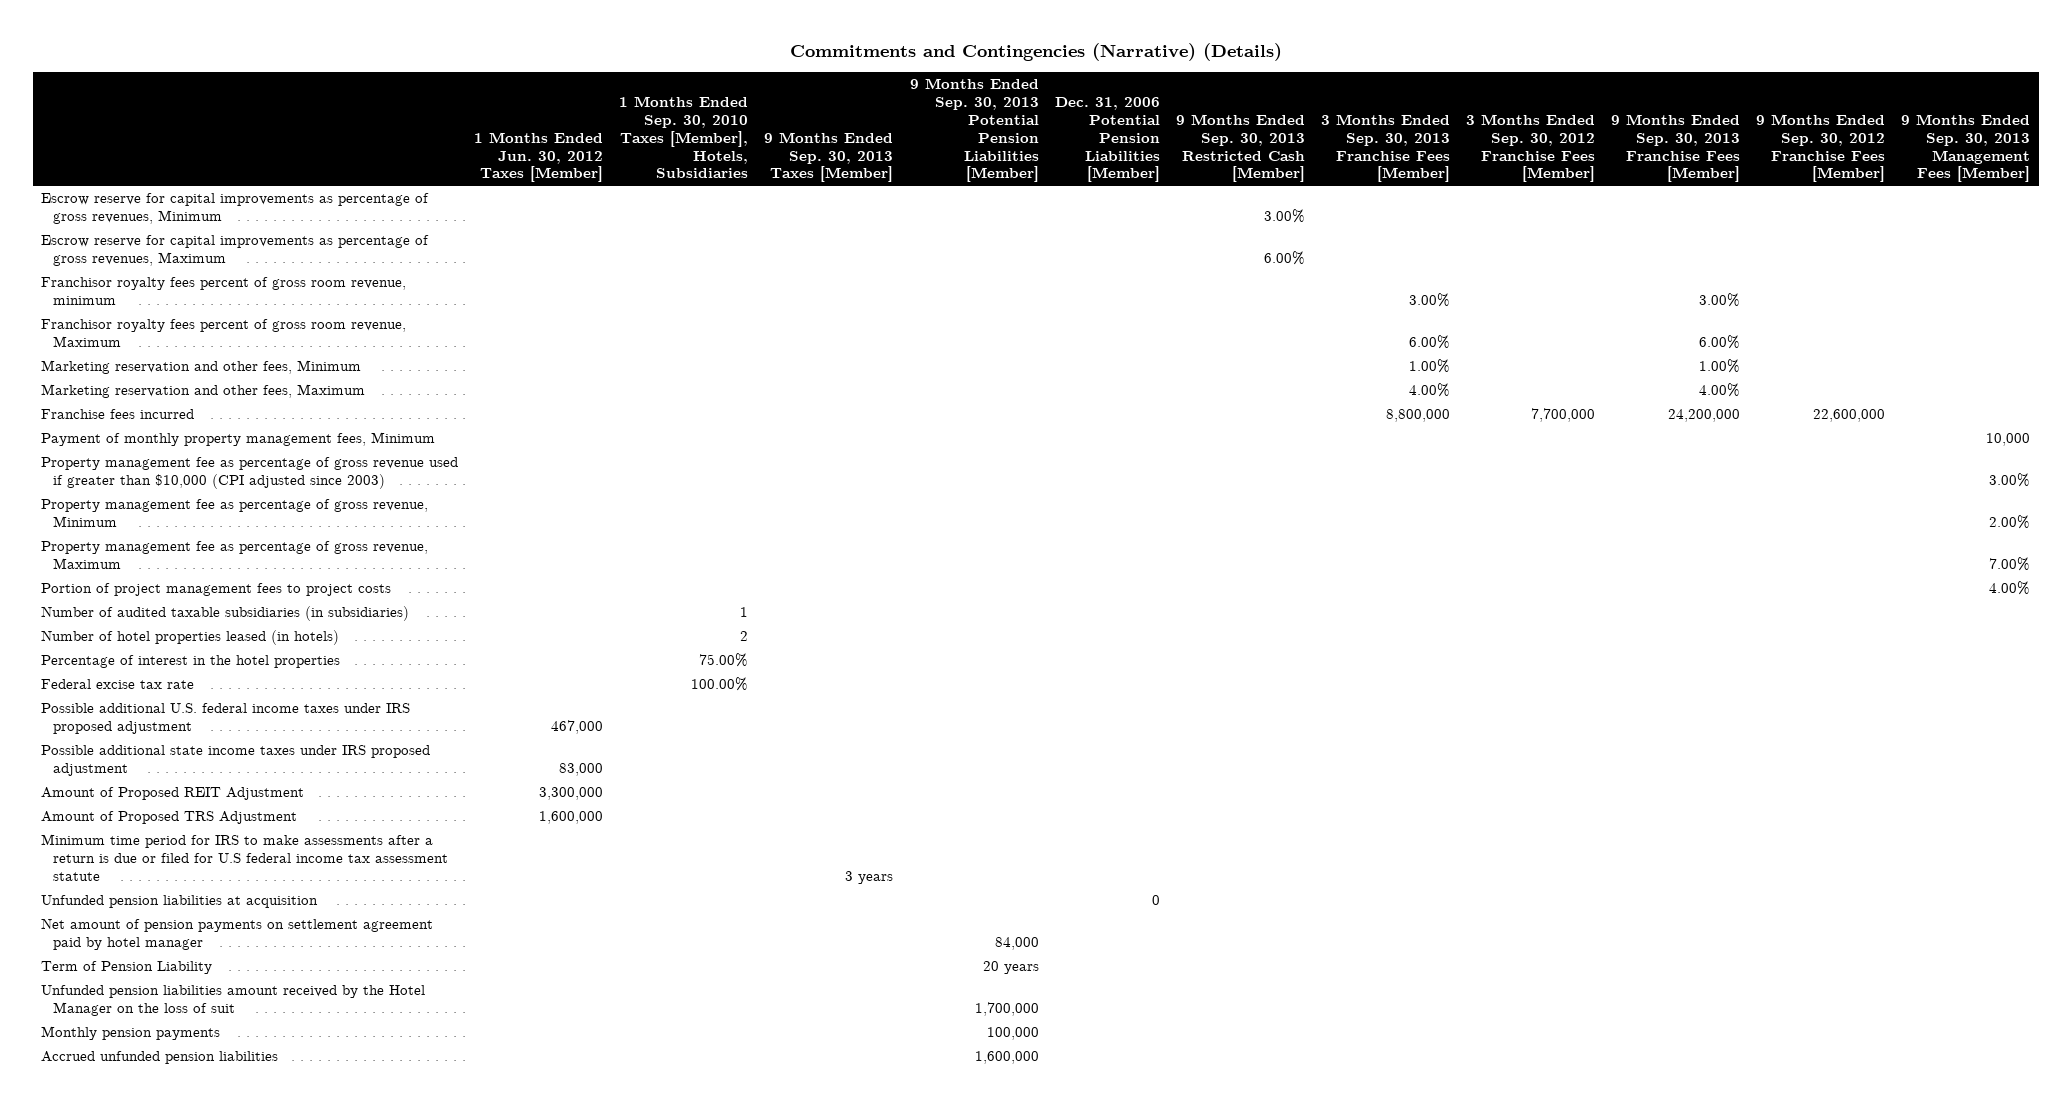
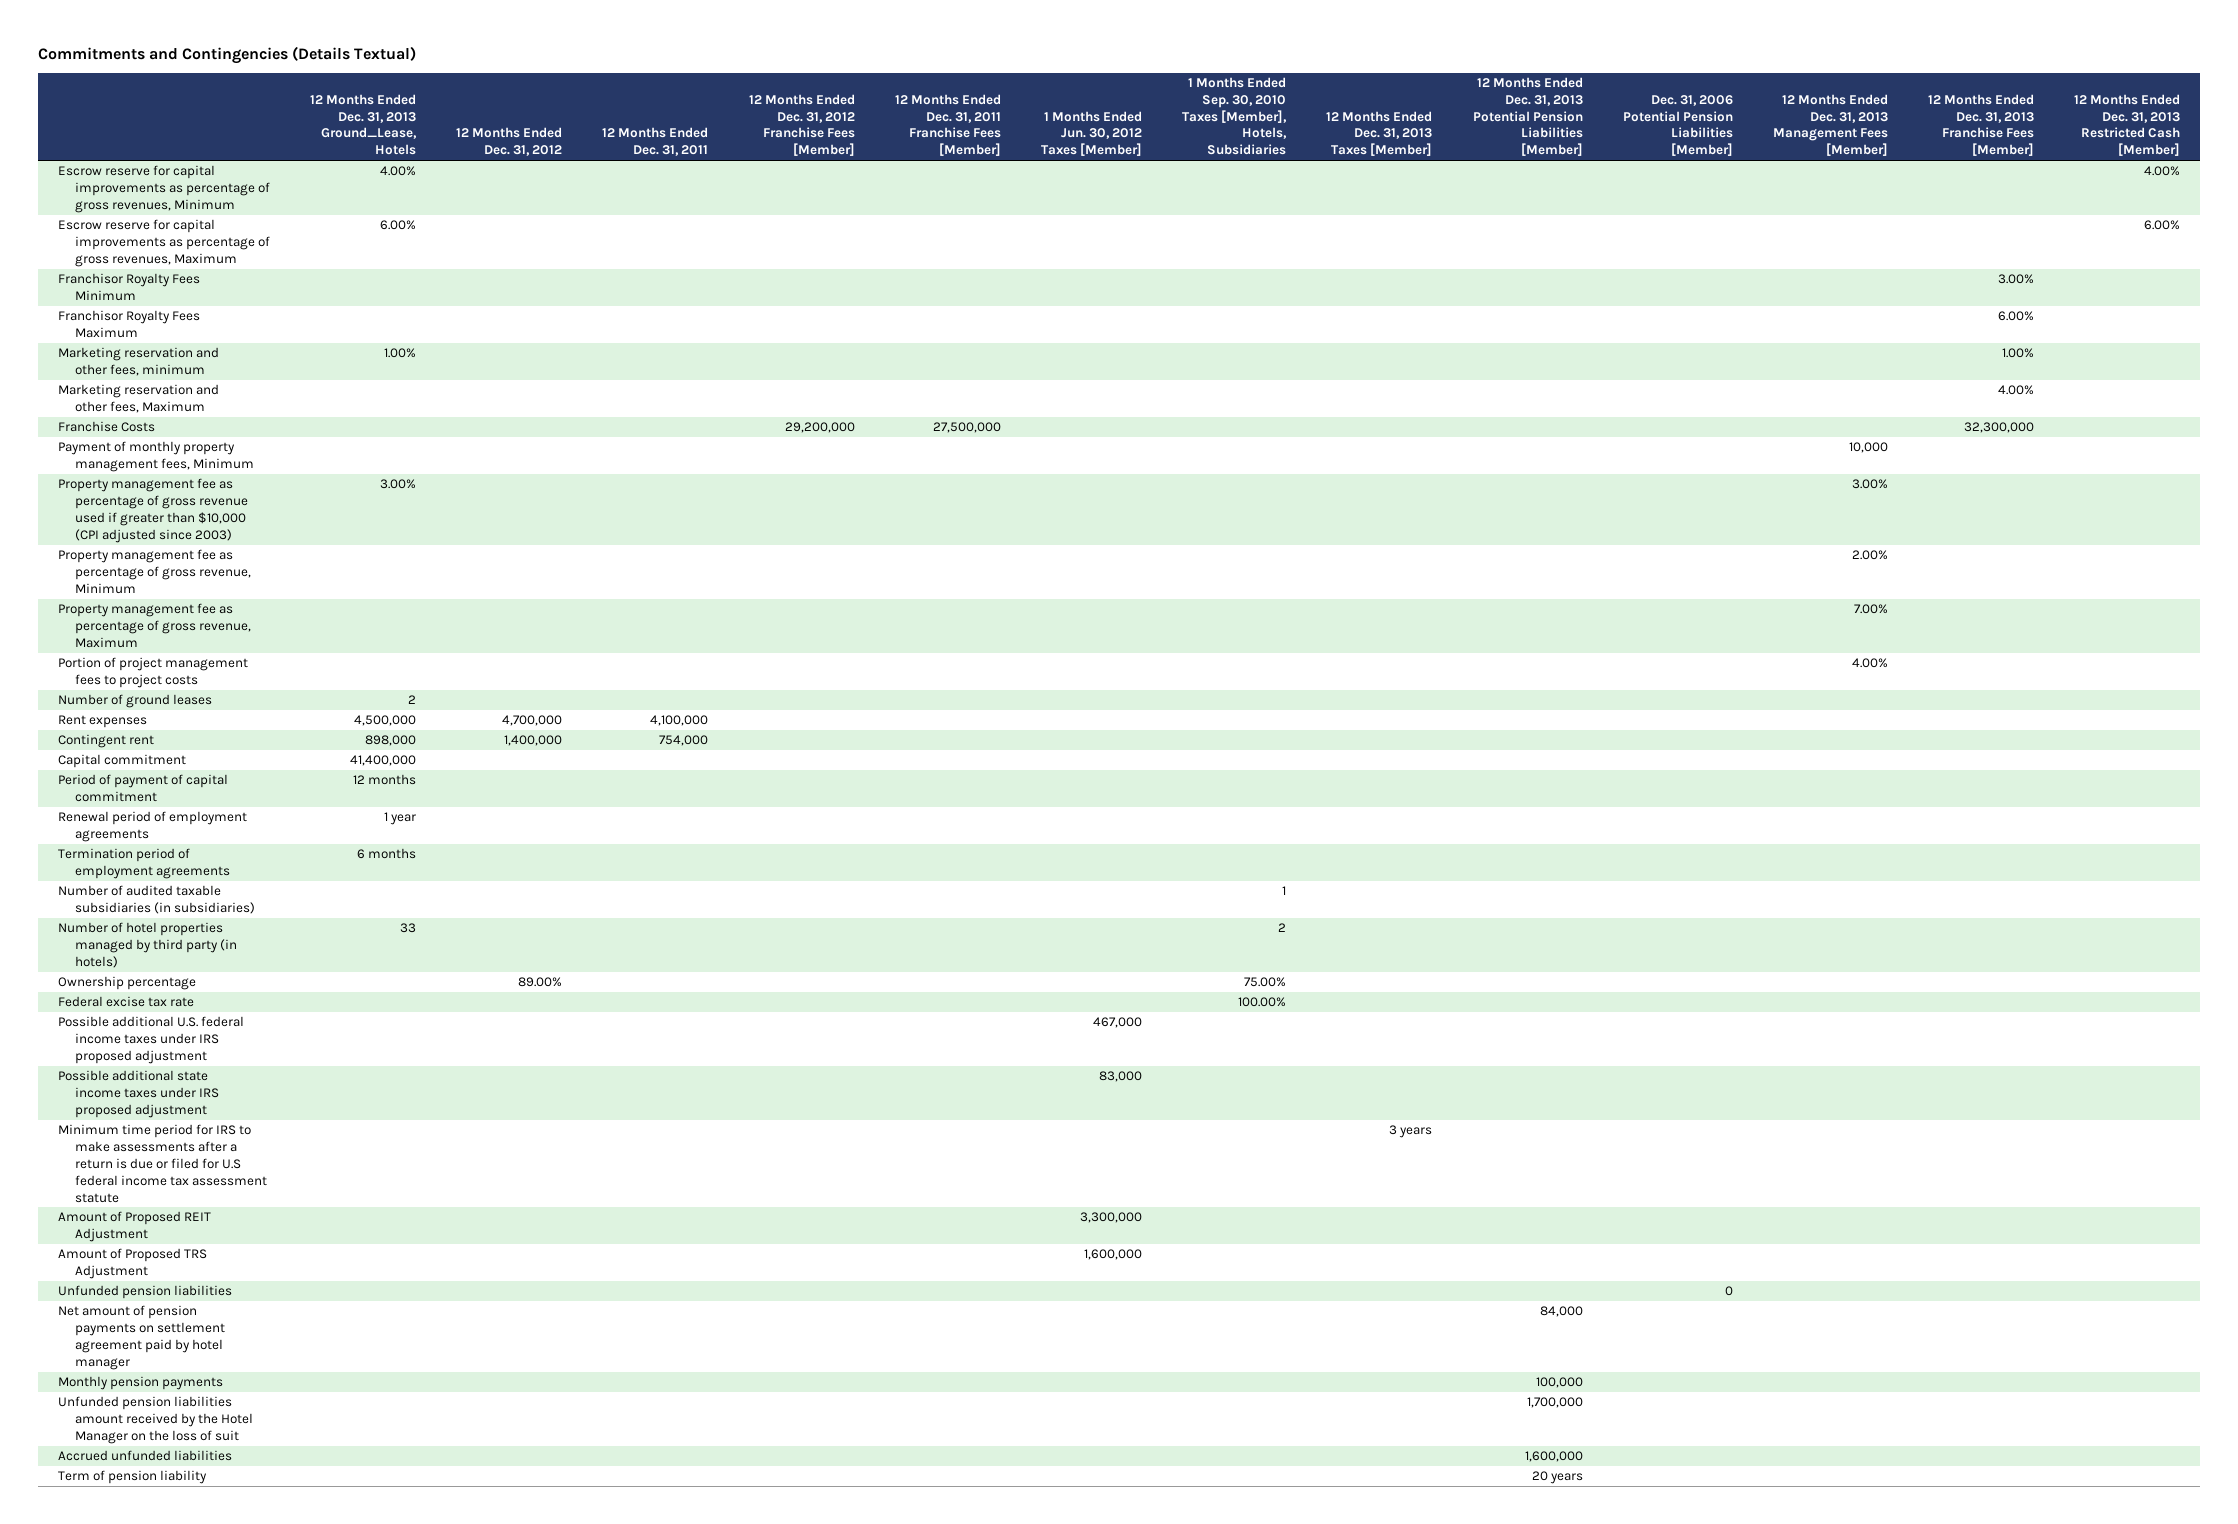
- Commitments and Contingencies (Narrative) (Details)
+ Commitments and Contingencies (Details Textual)
- | 1 Months Ended Jun. 30, 2012 Taxes [Member] | 1 Months Ended Sep. 30, 2010 Taxes [Member], Hotels, Subsidiaries | 9 Months Ended Sep. 30, 2013 Taxes [Member] | 9 Months Ended Sep. 30, 2013 Potential Pension Liabilities [Member] | Dec. 31, 2006 Potential Pension Liabilities [Member] | 9 Months Ended Sep. 30, 2013 Restricted Cash [Member] | 3 Months Ended Sep. 30, 2013 Franchise Fees [Member] | 3 Months Ended Sep. 30, 2012 Franchise Fees [Member] | 9 Months Ended Sep. 30, 2013 Franchise Fees [Member] | 9 Months Ended Sep. 30, 2012 Franchise Fees [Member] | 9 Months Ended Sep. 30, 2013 Management Fees [Member]
+ | 12 Months Ended Dec. 31, 2013 Ground_Lease, Hotels | 12 Months Ended Dec. 31, 2012 | 12 Months Ended Dec. 31, 2011 | 12 Months Ended Dec. 31, 2012 Franchise Fees [Member] | 12 Months Ended Dec. 31, 2011 Franchise Fees [Member] | 1 Months Ended Jun. 30, 2012 Taxes [Member] | 1 Months Ended Sep. 30, 2010 Taxes [Member], Hotels, Subsidiaries | 12 Months Ended Dec. 31, 2013 Taxes [Member] | 12 Months Ended Dec. 31, 2013 Potential Pension Liabilities [Member] | Dec. 31, 2006 Potential Pension Liabilities [Member] | 12 Months Ended Dec. 31, 2013 Management Fees [Member] | 12 Months Ended Dec. 31, 2013 Franchise Fees [Member] | 12 Months Ended Dec. 31, 2013 Restricted Cash [Member]
- Franchisor royalty fees percent of gross room revenue, minimum | | | | | | | 3.00% | | 3.00% | |
- Franchisor royalty fees percent of gross room revenue, Maximum | | | | | | | 6.00% | | 6.00% | |
- Marketing reservation and other fees, Minimum | | | | | | | 1.00% | | 1.00% | |
+ Franchisor Royalty Fees Minimum | | | | | | | | | | | | 3.00% |
+ Franchisor Royalty Fees Maximum | | | | | | | | | | | | 6.00% |
+ Marketing reservation and other fees, minimum | 1.00% | | | | | | | | | | | 1.00% |
- Franchise fees incurred | | | | | | | 8,800,000 | 7,700,000 | 24,200,000 | 22,600,000 |
+ Franchise Costs | | | | 29,200,000 | 27,500,000 | | | | | | | 32,300,000 |
+ Number of ground leases | 2 | | | | | | | | | | | |
+ Rent expenses | 4,500,000 | 4,700,000 | 4,100,000 | | | | | | | | | |
+ Contingent rent | 898,000 | 1,400,000 | 754,000 | | | | | | | | | |
+ Capital commitment | 41,400,000 | | | | | | | | | | | |
+ Period of payment of capital commitment | 12 months | | | | | | | | | | | |
+ Renewal period of employment agreements | 1 year | | | | | | | | | | | |
+ Termination period of employment agreements | 6 months | | | | | | | | | | | |
- Number of hotel properties leased (in hotels) | | 2 | | | | | | | | |
- Percentage of interest in the hotel properties | | 75.00% | | | | | | | | |
+ Number of hotel properties managed by third party (in hotels) | 33 | | | | | | 2 | | | | | |
+ Ownership percentage | | 89.00% | | | | | 75.00% | | | | | |
moved up: Minimum time period for IRS to make assessments after a return is due or filed for U.S federal income tax assessment statute | | | | | | | | 3 years | | | | |
- Unfunded pension liabilities at acquisition | | | | | 0 | | | | | |
+ Unfunded pension liabilities | | | | | | | | | | 0 | | |
- Term of Pension Liability | | | | 20 years | | | | | | |
- Accrued unfunded pension liabilities | | | | 1,600,000 | | | | | | |
moved down: Unfunded pension liabilities amount received by the Hotel Manager on the loss of suit | | | | | | | | | 1,700,000 | | | |
+ Accrued unfunded liabilities | | | | | | | | | 1,600,000 | | | |
+ Term of pension liability | | | | | | | | | 20 years | | | |

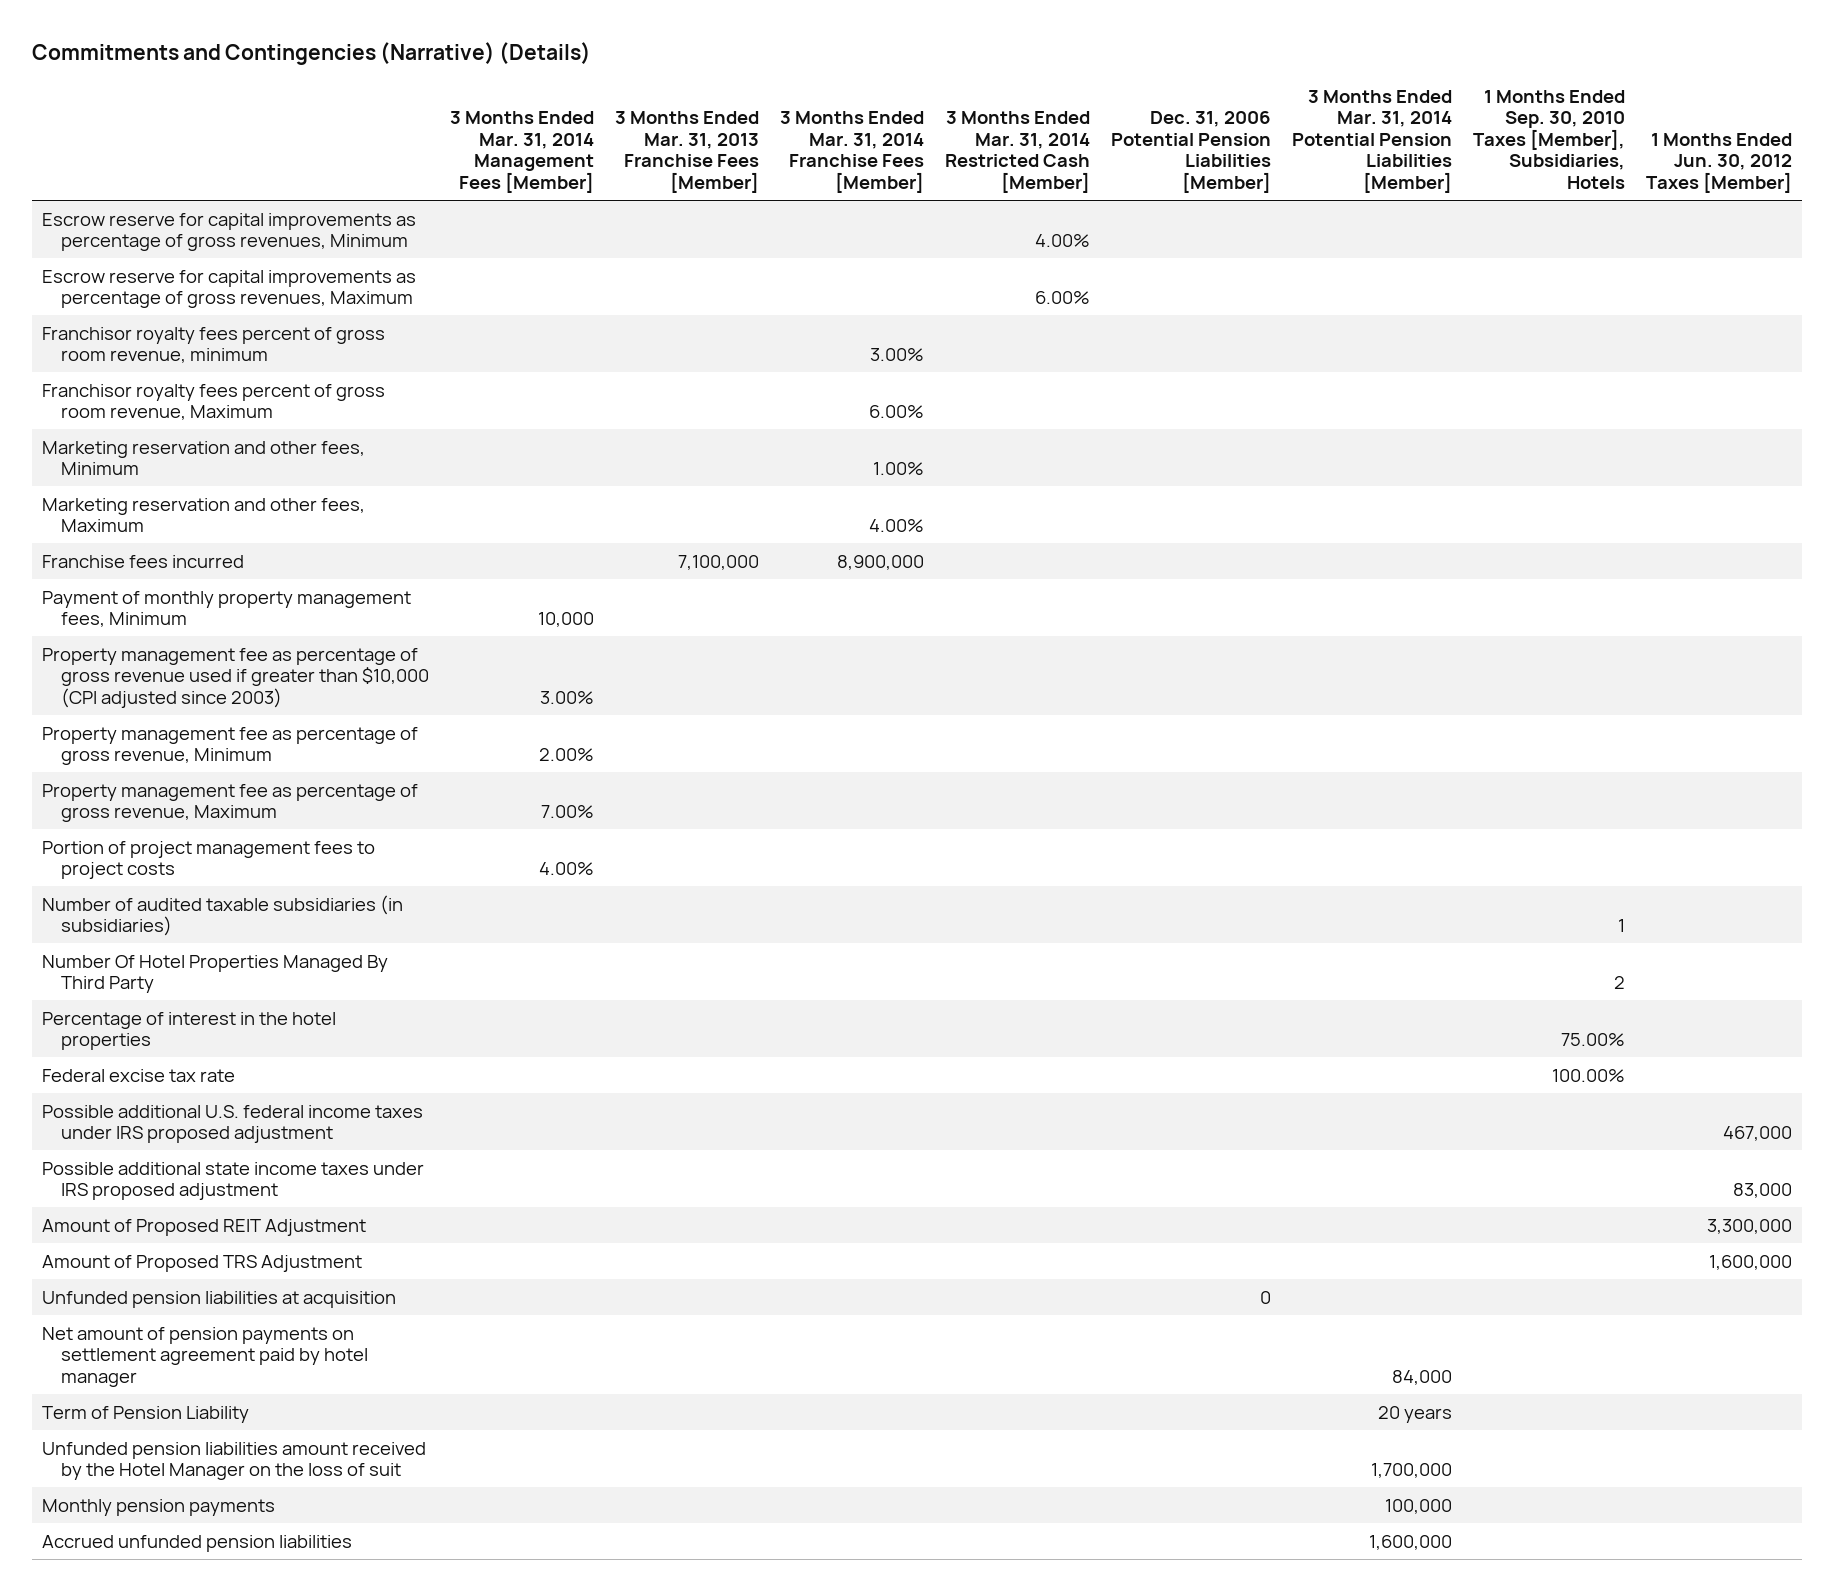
- Commitments and Contingencies (Details Textual)
+ Commitments and Contingencies (Narrative) (Details)
- | 12 Months Ended Dec. 31, 2013 Ground_Lease, Hotels | 12 Months Ended Dec. 31, 2012 | 12 Months Ended Dec. 31, 2011 | 12 Months Ended Dec. 31, 2012 Franchise Fees [Member] | 12 Months Ended Dec. 31, 2011 Franchise Fees [Member] | 1 Months Ended Jun. 30, 2012 Taxes [Member] | 1 Months Ended Sep. 30, 2010 Taxes [Member], Hotels, Subsidiaries | 12 Months Ended Dec. 31, 2013 Taxes [Member] | 12 Months Ended Dec. 31, 2013 Potential Pension Liabilities [Member] | Dec. 31, 2006 Potential Pension Liabilities [Member] | 12 Months Ended Dec. 31, 2013 Management Fees [Member] | 12 Months Ended Dec. 31, 2013 Franchise Fees [Member] | 12 Months Ended Dec. 31, 2013 Restricted Cash [Member]
+ | 3 Months Ended Mar. 31, 2014 Management Fees [Member] | 3 Months Ended Mar. 31, 2013 Franchise Fees [Member] | 3 Months Ended Mar. 31, 2014 Franchise Fees [Member] | 3 Months Ended Mar. 31, 2014 Restricted Cash [Member] | Dec. 31, 2006 Potential Pension Liabilities [Member] | 3 Months Ended Mar. 31, 2014 Potential Pension Liabilities [Member] | 1 Months Ended Sep. 30, 2010 Taxes [Member], Subsidiaries, Hotels | 1 Months Ended Jun. 30, 2012 Taxes [Member]
- Franchisor Royalty Fees Minimum | | | | | | | | | | | | 3.00% |
- Franchisor Royalty Fees Maximum | | | | | | | | | | | | 6.00% |
- Marketing reservation and other fees, minimum | 1.00% | | | | | | | | | | | 1.00% |
+ Franchisor royalty fees percent of gross room revenue, minimum | | | 3.00% | | | | |
+ Franchisor royalty fees percent of gross room revenue, Maximum | | | 6.00% | | | | |
+ Marketing reservation and other fees, Minimum | | | 1.00% | | | | |
- Franchise Costs | | | | 29,200,000 | 27,500,000 | | | | | | | 32,300,000 |
+ Franchise fees incurred | | 7,100,000 | 8,900,000 | | | | |
- Number of ground leases | 2 | | | | | | | | | | | |
- Rent expenses | 4,500,000 | 4,700,000 | 4,100,000 | | | | | | | | | |
- Contingent rent | 898,000 | 1,400,000 | 754,000 | | | | | | | | | |
- Capital commitment | 41,400,000 | | | | | | | | | | | |
- Period of payment of capital commitment | 12 months | | | | | | | | | | | |
- Renewal period of employment agreements | 1 year | | | | | | | | | | | |
- Termination period of employment agreements | 6 months | | | | | | | | | | | |
- Number of hotel properties managed by third party (in hotels) | 33 | | | | | | 2 | | | | | |
- Ownership percentage | | 89.00% | | | | | 75.00% | | | | | |
+ Number Of Hotel Properties Managed By Third Party | | | | | | | 2 |
+ Percentage of interest in the hotel properties | | | | | | | 75.00% |
- Minimum time period for IRS to make assessments after a return is due or filed for U.S federal income tax assessment statute | | | | | | | | 3 years | | | | |
- Unfunded pension liabilities | | | | | | | | | | 0 | | |
+ Unfunded pension liabilities at acquisition | | | | | 0 | | |
+ Term of Pension Liability | | | | | | 20 years | |
- Accrued unfunded liabilities | | | | | | | | | 1,600,000 | | | |
- Term of pension liability | | | | | | | | | 20 years | | | |
moved down: Monthly pension payments | | | | | | 100,000 | |
+ Accrued unfunded pension liabilities | | | | | | 1,600,000 | |

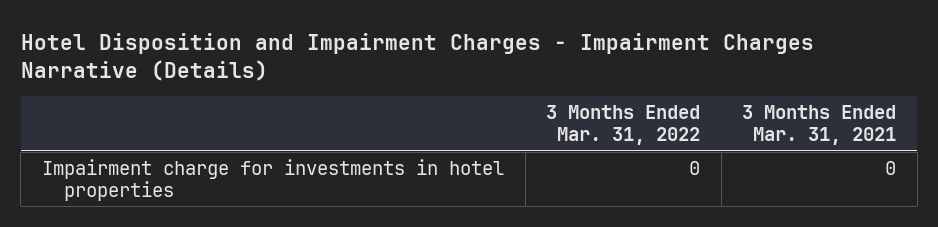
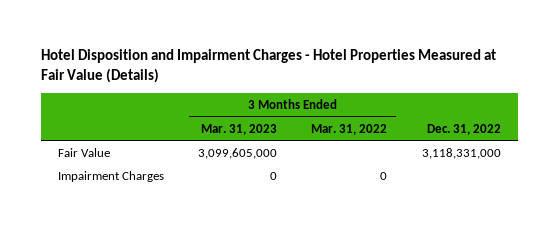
- Hotel Disposition and Impairment Charges - Impairment Charges Narrative (Details)
+ Hotel Disposition and Impairment Charges - Hotel Properties Measured at Fair Value (Details)
- | 3 Months Ended Mar. 31, 2022 | 3 Months Ended Mar. 31, 2021
+ | 3 Months Ended Mar. 31, 2023 | 3 Months Ended Mar. 31, 2022 | Dec. 31, 2022
- Impairment charge for investments in hotel properties | 0 | 0
+ Fair Value | 3,099,605,000 | | 3,118,331,000
+ Impairment Charges | 0 | 0 |

